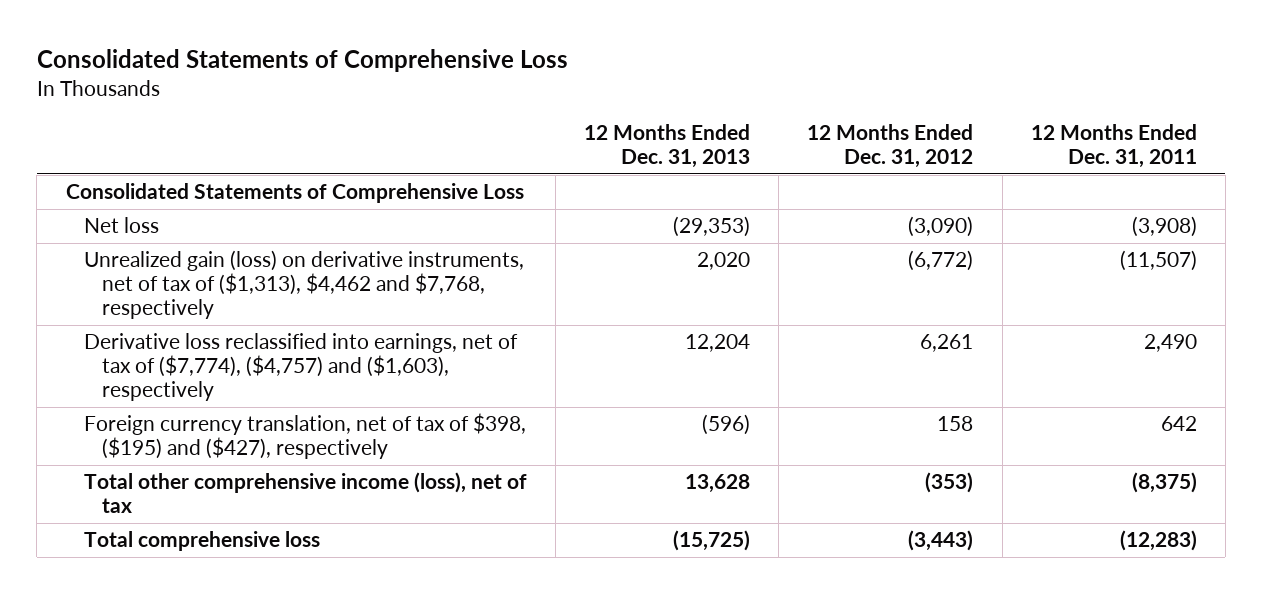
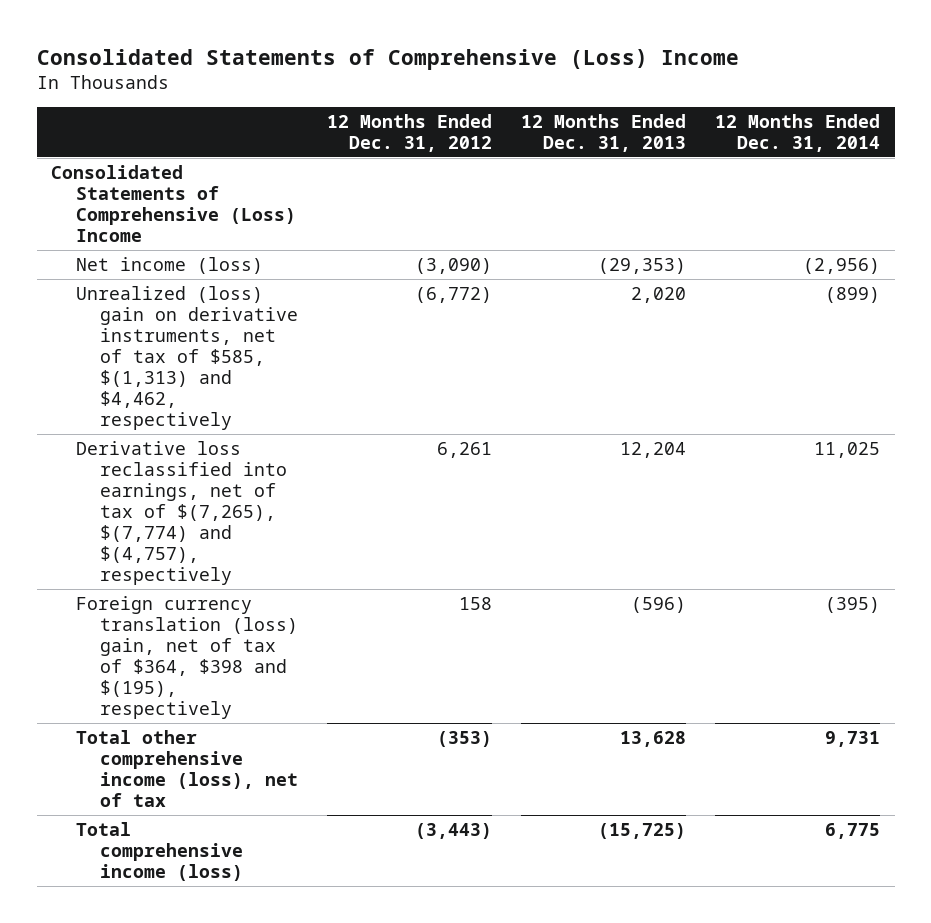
- Consolidated Statements of Comprehensive Loss
+ Consolidated Statements of Comprehensive (Loss) Income
- | 12 Months Ended Dec. 31, 2013 | 12 Months Ended Dec. 31, 2012 | 12 Months Ended Dec. 31, 2011
+ | 12 Months Ended Dec. 31, 2012 | 12 Months Ended Dec. 31, 2013 | 12 Months Ended Dec. 31, 2014
- Consolidated Statements of Comprehensive Loss
- Net loss | (29,353) | (3,090) | (3,908)
- Unrealized gain (loss) on derivative instruments, net of tax of ($1,313), $4,462 and $7,768, respectively | 2,020 | (6,772) | (11,507)
- Derivative loss reclassified into earnings, net of tax of ($7,774), ($4,757) and ($1,603), respectively | 12,204 | 6,261 | 2,490
- Foreign currency translation, net of tax of $398, ($195) and ($427), respectively | (596) | 158 | 642
+ Consolidated Statements of Comprehensive (Loss) Income
+ Net income (loss) | (3,090) | (29,353) | (2,956)
+ Unrealized (loss) gain on derivative instruments, net of tax of $585, $(1,313) and $4,462, respectively | (6,772) | 2,020 | (899)
+ Derivative loss reclassified into earnings, net of tax of $(7,265), $(7,774) and $(4,757), respectively | 6,261 | 12,204 | 11,025
+ Foreign currency translation (loss) gain, net of tax of $364, $398 and $(195), respectively | 158 | (596) | (395)
- Total comprehensive loss | (15,725) | (3,443) | (12,283)
+ Total comprehensive income (loss) | (3,443) | (15,725) | 6,775

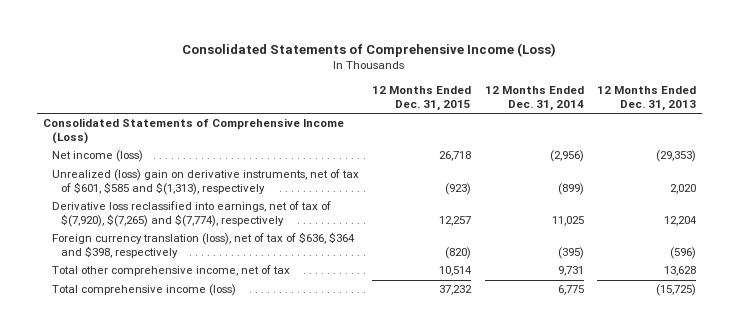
- Consolidated Statements of Comprehensive (Loss) Income
+ Consolidated Statements of Comprehensive Income (Loss)
- | 12 Months Ended Dec. 31, 2012 | 12 Months Ended Dec. 31, 2013 | 12 Months Ended Dec. 31, 2014
+ | 12 Months Ended Dec. 31, 2015 | 12 Months Ended Dec. 31, 2014 | 12 Months Ended Dec. 31, 2013
- Consolidated Statements of Comprehensive (Loss) Income
+ Consolidated Statements of Comprehensive Income (Loss)
- Unrealized (loss) gain on derivative instruments, net of tax of $585, $(1,313) and $4,462, respectively | (6,772) | 2,020 | (899)
- Derivative loss reclassified into earnings, net of tax of $(7,265), $(7,774) and $(4,757), respectively | 6,261 | 12,204 | 11,025
- Foreign currency translation (loss) gain, net of tax of $364, $398 and $(195), respectively | 158 | (596) | (395)
- Total other comprehensive income (loss), net of tax | (353) | 13,628 | 9,731
+ Unrealized (loss) gain on derivative instruments, net of tax of $601, $585 and $(1,313), respectively | (923) | (899) | 2,020
+ Derivative loss reclassified into earnings, net of tax of $(7,920), $(7,265) and $(7,774), respectively | 12,257 | 11,025 | 12,204
+ Foreign currency translation (loss), net of tax of $636, $364 and $398, respectively | (820) | (395) | (596)
+ Total other comprehensive income, net of tax | 10,514 | 9,731 | 13,628

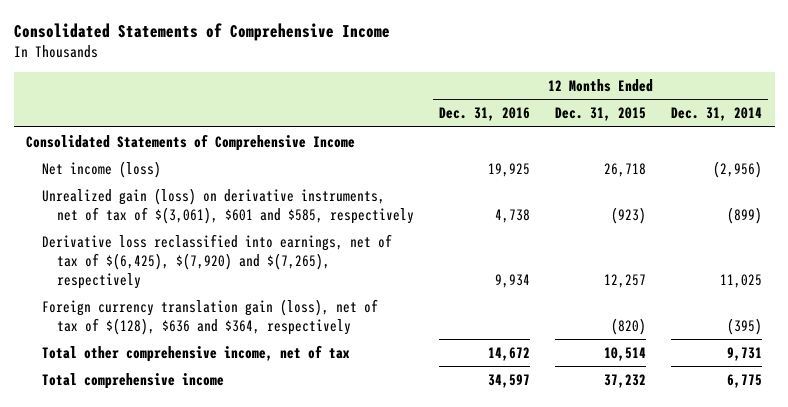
- Consolidated Statements of Comprehensive Income (Loss)
+ Consolidated Statements of Comprehensive Income
- | 12 Months Ended Dec. 31, 2015 | 12 Months Ended Dec. 31, 2014 | 12 Months Ended Dec. 31, 2013
+ | 12 Months Ended Dec. 31, 2016 | 12 Months Ended Dec. 31, 2015 | 12 Months Ended Dec. 31, 2014
- Consolidated Statements of Comprehensive Income (Loss)
+ Consolidated Statements of Comprehensive Income
- Unrealized (loss) gain on derivative instruments, net of tax of $601, $585 and $(1,313), respectively | (923) | (899) | 2,020
- Derivative loss reclassified into earnings, net of tax of $(7,920), $(7,265) and $(7,774), respectively | 12,257 | 11,025 | 12,204
- Foreign currency translation (loss), net of tax of $636, $364 and $398, respectively | (820) | (395) | (596)
+ Unrealized gain (loss) on derivative instruments, net of tax of $(3,061), $601 and $585, respectively | 4,738 | (923) | (899)
+ Derivative loss reclassified into earnings, net of tax of $(6,425), $(7,920) and $(7,265), respectively | 9,934 | 12,257 | 11,025
+ Foreign currency translation gain (loss), net of tax of $(128), $636 and $364, respectively | | (820) | (395)
- Total comprehensive income (loss) | 37,232 | 6,775 | (15,725)
+ Total comprehensive income | 34,597 | 37,232 | 6,775

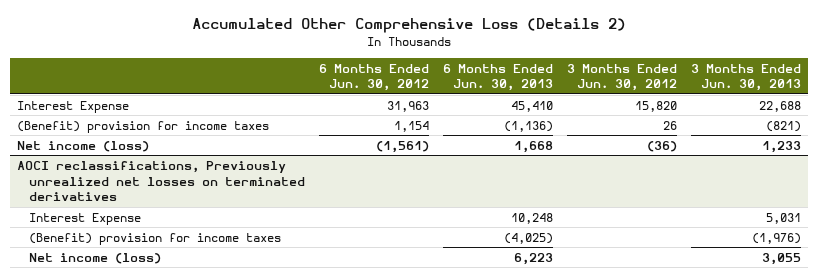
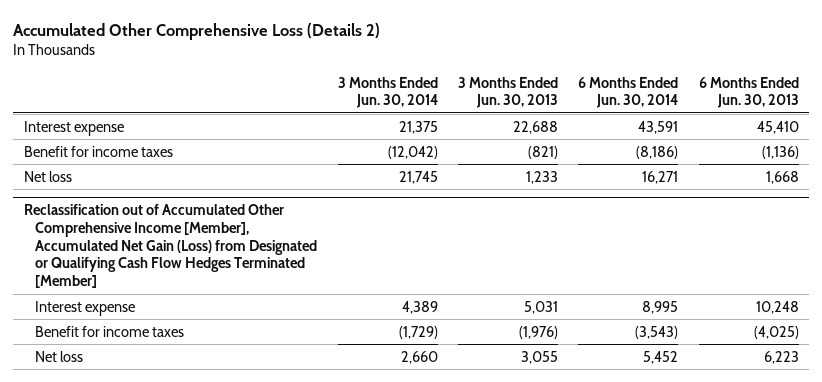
- | 6 Months Ended Jun. 30, 2012 | 6 Months Ended Jun. 30, 2013 | 3 Months Ended Jun. 30, 2012 | 3 Months Ended Jun. 30, 2013
+ | 3 Months Ended Jun. 30, 2014 | 3 Months Ended Jun. 30, 2013 | 6 Months Ended Jun. 30, 2014 | 6 Months Ended Jun. 30, 2013
- Interest Expense | 31,963 | 45,410 | 15,820 | 22,688
- (Benefit) provision for income taxes | 1,154 | (1,136) | 26 | (821)
- Net income (loss) | (1,561) | 1,668 | (36) | 1,233
- AOCI reclassifications, Previously unrealized net losses on terminated derivatives
- Interest Expense | | 10,248 | | 5,031
- (Benefit) provision for income taxes | | (4,025) | | (1,976)
- Net income (loss) | | 6,223 | | 3,055
+ Interest expense | 21,375 | 22,688 | 43,591 | 45,410
+ Benefit for income taxes | (12,042) | (821) | (8,186) | (1,136)
+ Net loss | 21,745 | 1,233 | 16,271 | 1,668
+ Reclassification out of Accumulated Other Comprehensive Income [Member], Accumulated Net Gain (Loss) from Designated or Qualifying Cash Flow Hedges Terminated [Member]
+ Interest expense | 4,389 | 5,031 | 8,995 | 10,248
+ Benefit for income taxes | (1,729) | (1,976) | (3,543) | (4,025)
+ Net loss | 2,660 | 3,055 | 5,452 | 6,223

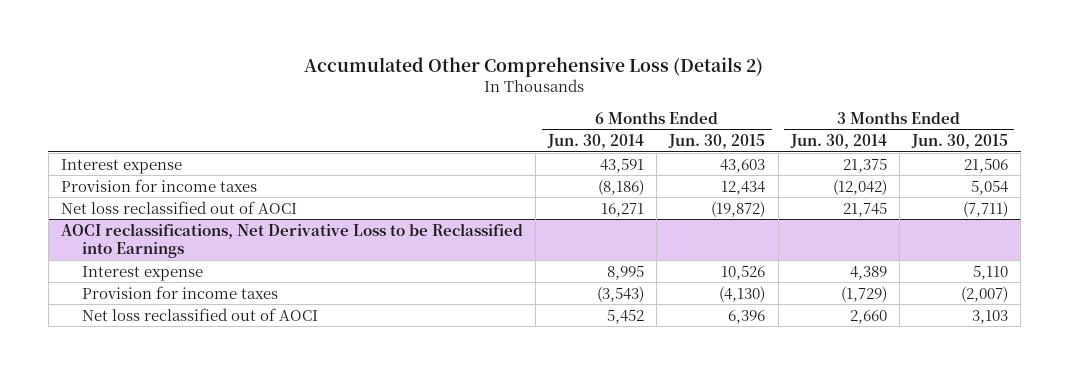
- | 3 Months Ended Jun. 30, 2014 | 3 Months Ended Jun. 30, 2013 | 6 Months Ended Jun. 30, 2014 | 6 Months Ended Jun. 30, 2013
+ | 6 Months Ended Jun. 30, 2014 | 6 Months Ended Jun. 30, 2015 | 3 Months Ended Jun. 30, 2014 | 3 Months Ended Jun. 30, 2015
- Benefit for income taxes | (12,042) | (821) | (8,186) | (1,136)
- Net loss | 21,745 | 1,233 | 16,271 | 1,668
- Reclassification out of Accumulated Other Comprehensive Income [Member], Accumulated Net Gain (Loss) from Designated or Qualifying Cash Flow Hedges Terminated [Member]
+ Provision for income taxes | (8,186) | 12,434 | (12,042) | 5,054
+ Net loss reclassified out of AOCI | 16,271 | (19,872) | 21,745 | (7,711)
+ AOCI reclassifications, Net Derivative Loss to be Reclassified into Earnings
- Benefit for income taxes | (1,729) | (1,976) | (3,543) | (4,025)
- Net loss | 2,660 | 3,055 | 5,452 | 6,223
+ Provision for income taxes | (3,543) | (4,130) | (1,729) | (2,007)
+ Net loss reclassified out of AOCI | 5,452 | 6,396 | 2,660 | 3,103

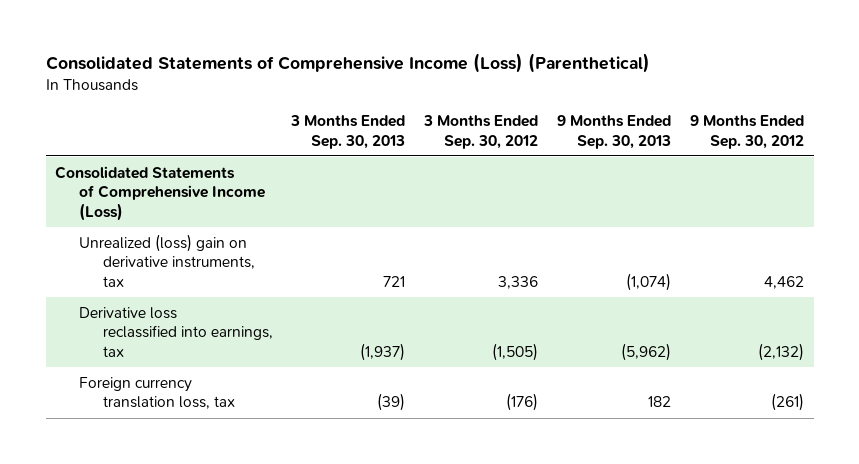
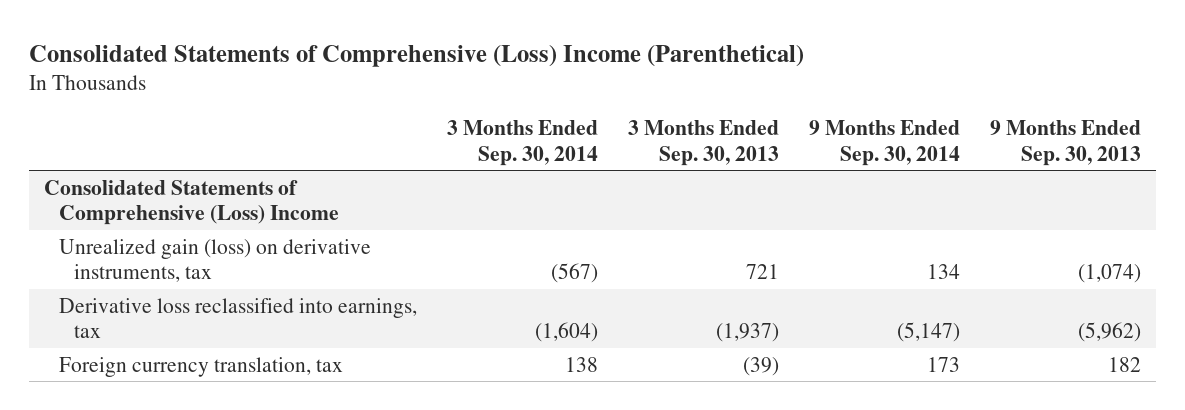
- Consolidated Statements of Comprehensive Income (Loss) (Parenthetical)
+ Consolidated Statements of Comprehensive (Loss) Income (Parenthetical)
- | 3 Months Ended Sep. 30, 2013 | 3 Months Ended Sep. 30, 2012 | 9 Months Ended Sep. 30, 2013 | 9 Months Ended Sep. 30, 2012
+ | 3 Months Ended Sep. 30, 2014 | 3 Months Ended Sep. 30, 2013 | 9 Months Ended Sep. 30, 2014 | 9 Months Ended Sep. 30, 2013
- Consolidated Statements of Comprehensive Income (Loss)
- Unrealized (loss) gain on derivative instruments, tax | 721 | 3,336 | (1,074) | 4,462
+ Consolidated Statements of Comprehensive (Loss) Income
+ Unrealized gain (loss) on derivative instruments, tax | (567) | 721 | 134 | (1,074)
- Foreign currency translation loss, tax | (39) | (176) | 182 | (261)
+ Foreign currency translation, tax | 138 | (39) | 173 | 182

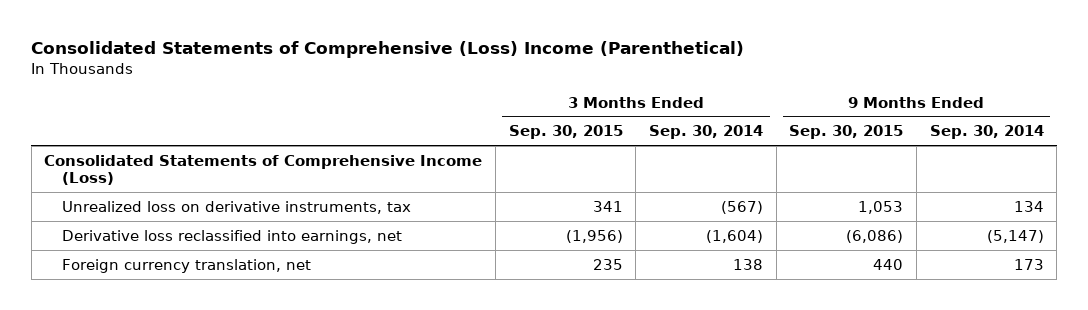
- | 3 Months Ended Sep. 30, 2014 | 3 Months Ended Sep. 30, 2013 | 9 Months Ended Sep. 30, 2014 | 9 Months Ended Sep. 30, 2013
+ | 3 Months Ended Sep. 30, 2015 | 3 Months Ended Sep. 30, 2014 | 9 Months Ended Sep. 30, 2015 | 9 Months Ended Sep. 30, 2014
- Consolidated Statements of Comprehensive (Loss) Income
- Unrealized gain (loss) on derivative instruments, tax | (567) | 721 | 134 | (1,074)
- Derivative loss reclassified into earnings, tax | (1,604) | (1,937) | (5,147) | (5,962)
- Foreign currency translation, tax | 138 | (39) | 173 | 182
+ Consolidated Statements of Comprehensive Income (Loss)
+ Unrealized loss on derivative instruments, tax | 341 | (567) | 1,053 | 134
+ Derivative loss reclassified into earnings, net | (1,956) | (1,604) | (6,086) | (5,147)
+ Foreign currency translation, net | 235 | 138 | 440 | 173

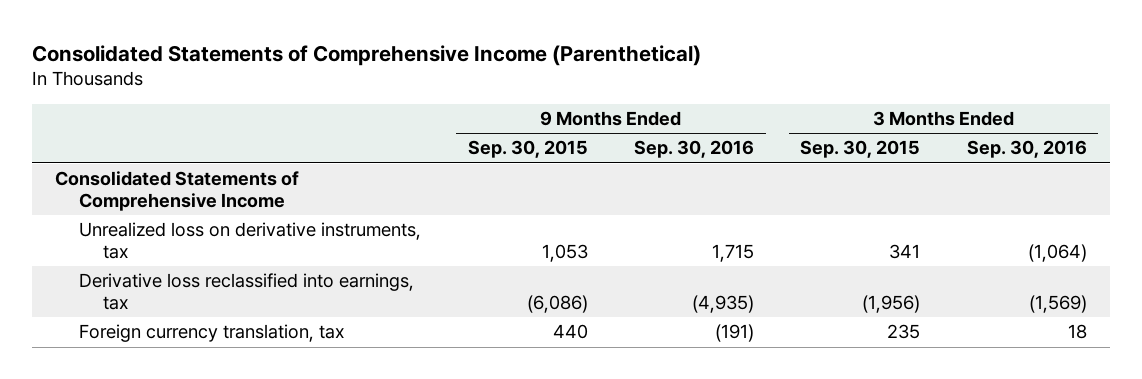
- Consolidated Statements of Comprehensive (Loss) Income (Parenthetical)
+ Consolidated Statements of Comprehensive Income (Parenthetical)
- | 3 Months Ended Sep. 30, 2015 | 3 Months Ended Sep. 30, 2014 | 9 Months Ended Sep. 30, 2015 | 9 Months Ended Sep. 30, 2014
+ | 9 Months Ended Sep. 30, 2015 | 9 Months Ended Sep. 30, 2016 | 3 Months Ended Sep. 30, 2015 | 3 Months Ended Sep. 30, 2016
- Consolidated Statements of Comprehensive Income (Loss)
+ Consolidated Statements of Comprehensive Income
- Derivative loss reclassified into earnings, net | (1,956) | (1,604) | (6,086) | (5,147)
- Foreign currency translation, net | 235 | 138 | 440 | 173
+ Derivative loss reclassified into earnings, tax | (6,086) | (4,935) | (1,956) | (1,569)
+ Foreign currency translation, tax | 440 | (191) | 235 | 18

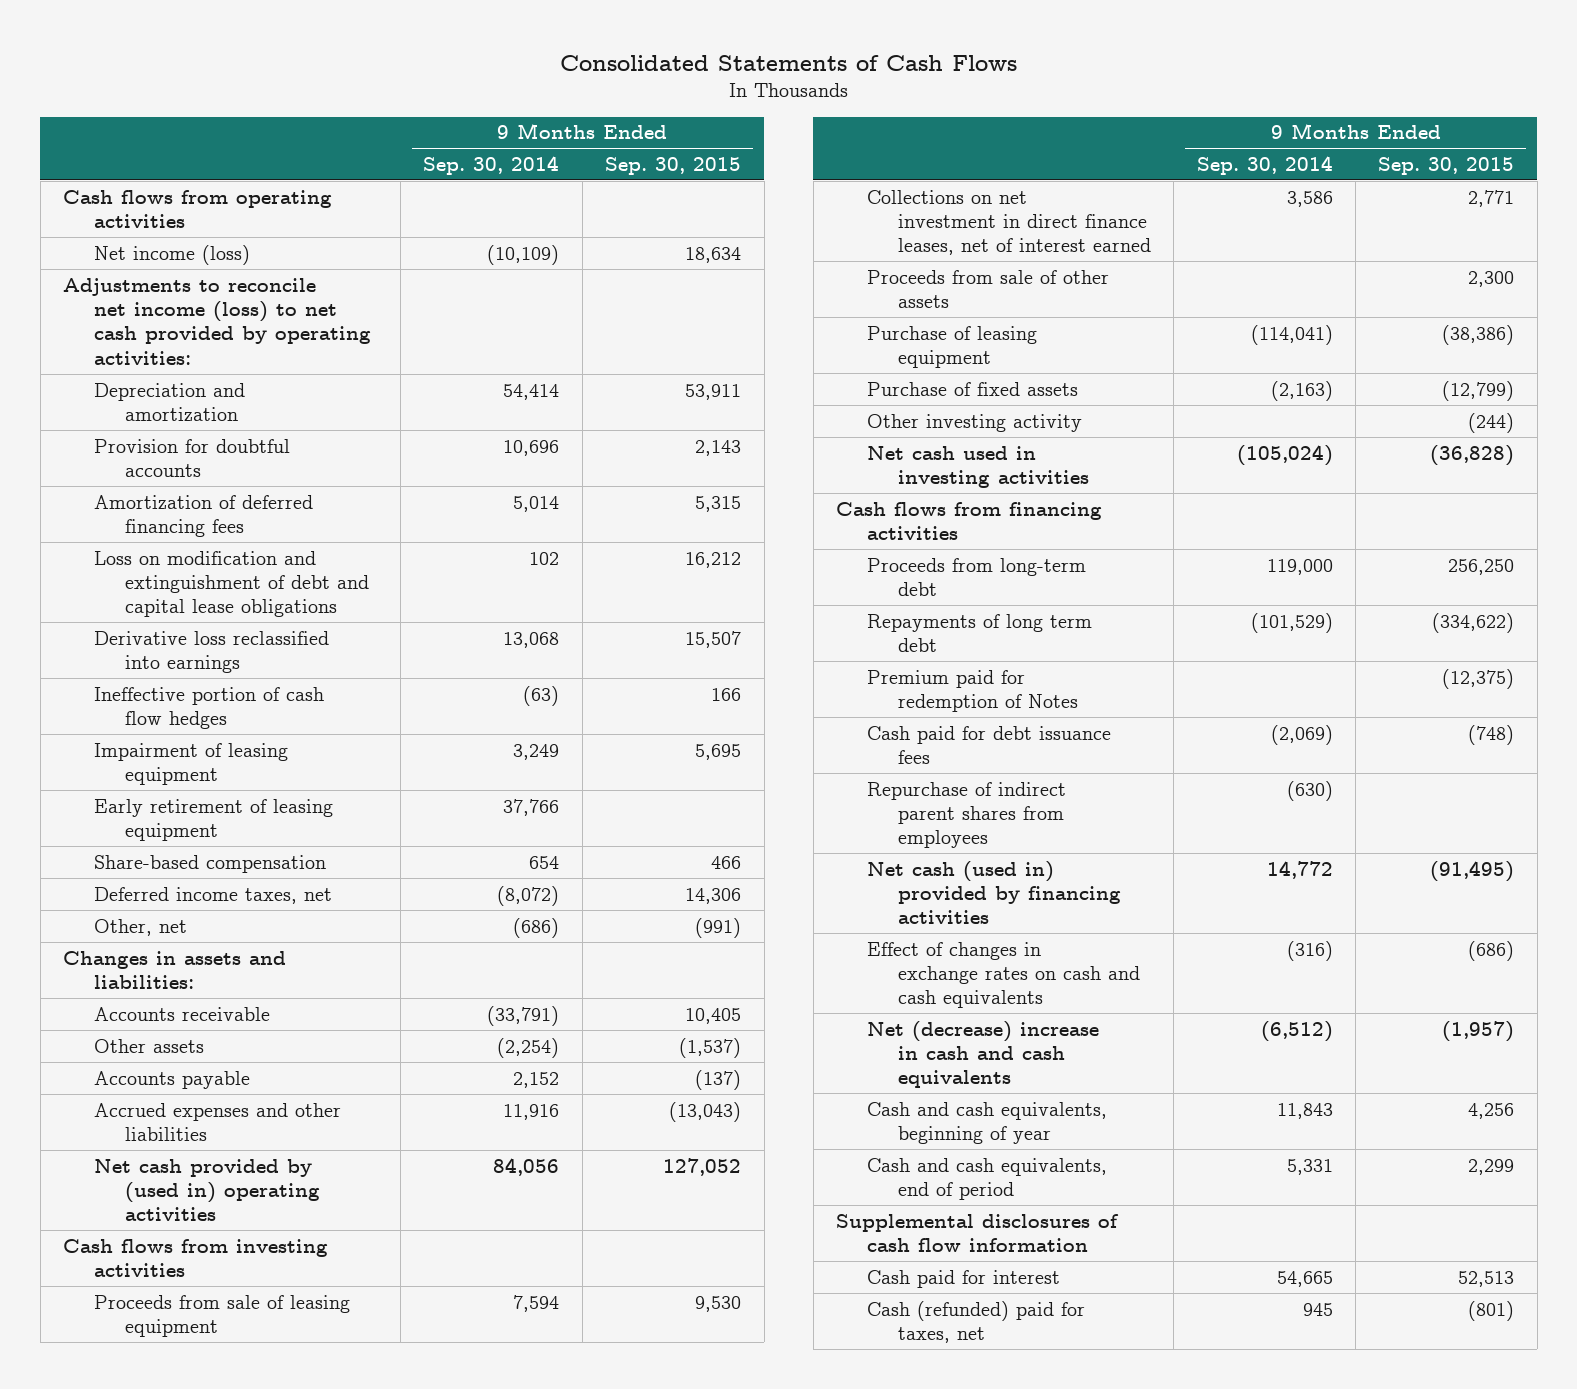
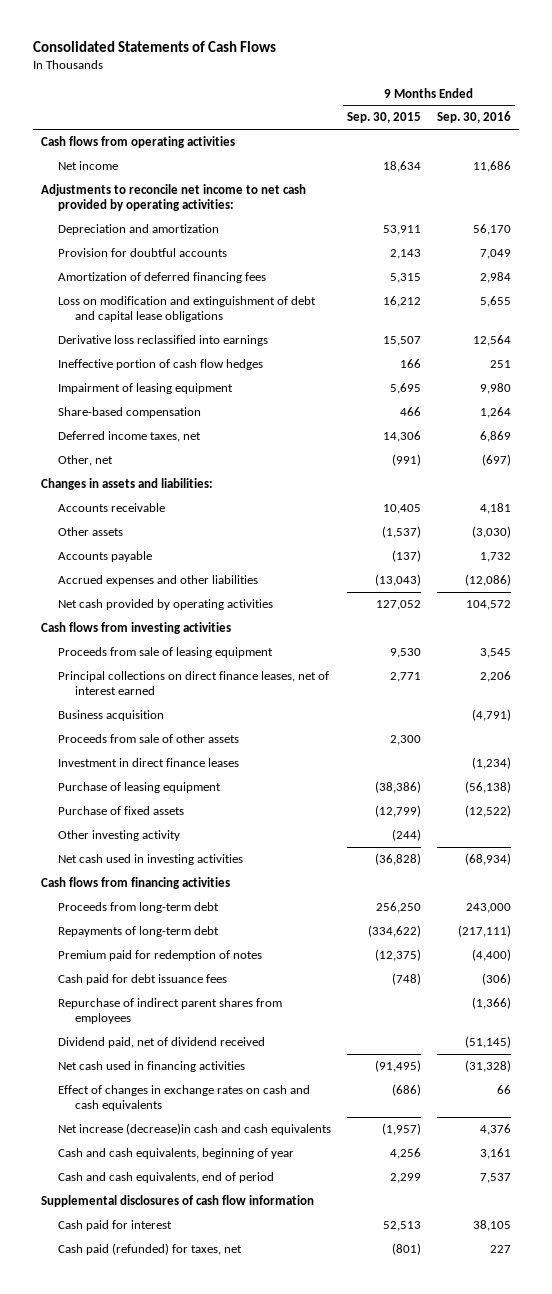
- | 9 Months Ended Sep. 30, 2014 | 9 Months Ended Sep. 30, 2015
+ | 9 Months Ended Sep. 30, 2015 | 9 Months Ended Sep. 30, 2016
- Net income (loss) | (10,109) | 18,634
- Adjustments to reconcile net income (loss) to net cash provided by operating activities:
+ Net income | 18,634 | 11,686
+ Adjustments to reconcile net income to net cash provided by operating activities:
- Early retirement of leasing equipment | 37,766 |
- Net cash provided by (used in) operating activities | 84,056 | 127,052
+ Net cash provided by operating activities | 127,052 | 104,572
- Collections on net investment in direct finance leases, net of interest earned | 3,586 | 2,771
+ Principal collections on direct finance leases, net of interest earned | 2,771 | 2,206
+ Business acquisition | | (4,791)
+ Investment in direct finance leases | | (1,234)
- Repayments of long term debt | (101,529) | (334,622)
- Premium paid for redemption of Notes | | (12,375)
+ Repayments of long-term debt | (334,622) | (217,111)
+ Premium paid for redemption of notes | (12,375) | (4,400)
- Net cash (used in) provided by financing activities | 14,772 | (91,495)
+ Dividend paid, net of dividend received | | (51,145)
+ Net cash used in financing activities | (91,495) | (31,328)
- Net (decrease) increase in cash and cash equivalents | (6,512) | (1,957)
+ Net increase (decrease)in cash and cash equivalents | (1,957) | 4,376
- Cash (refunded) paid for taxes, net | 945 | (801)
+ Cash paid (refunded) for taxes, net | (801) | 227

